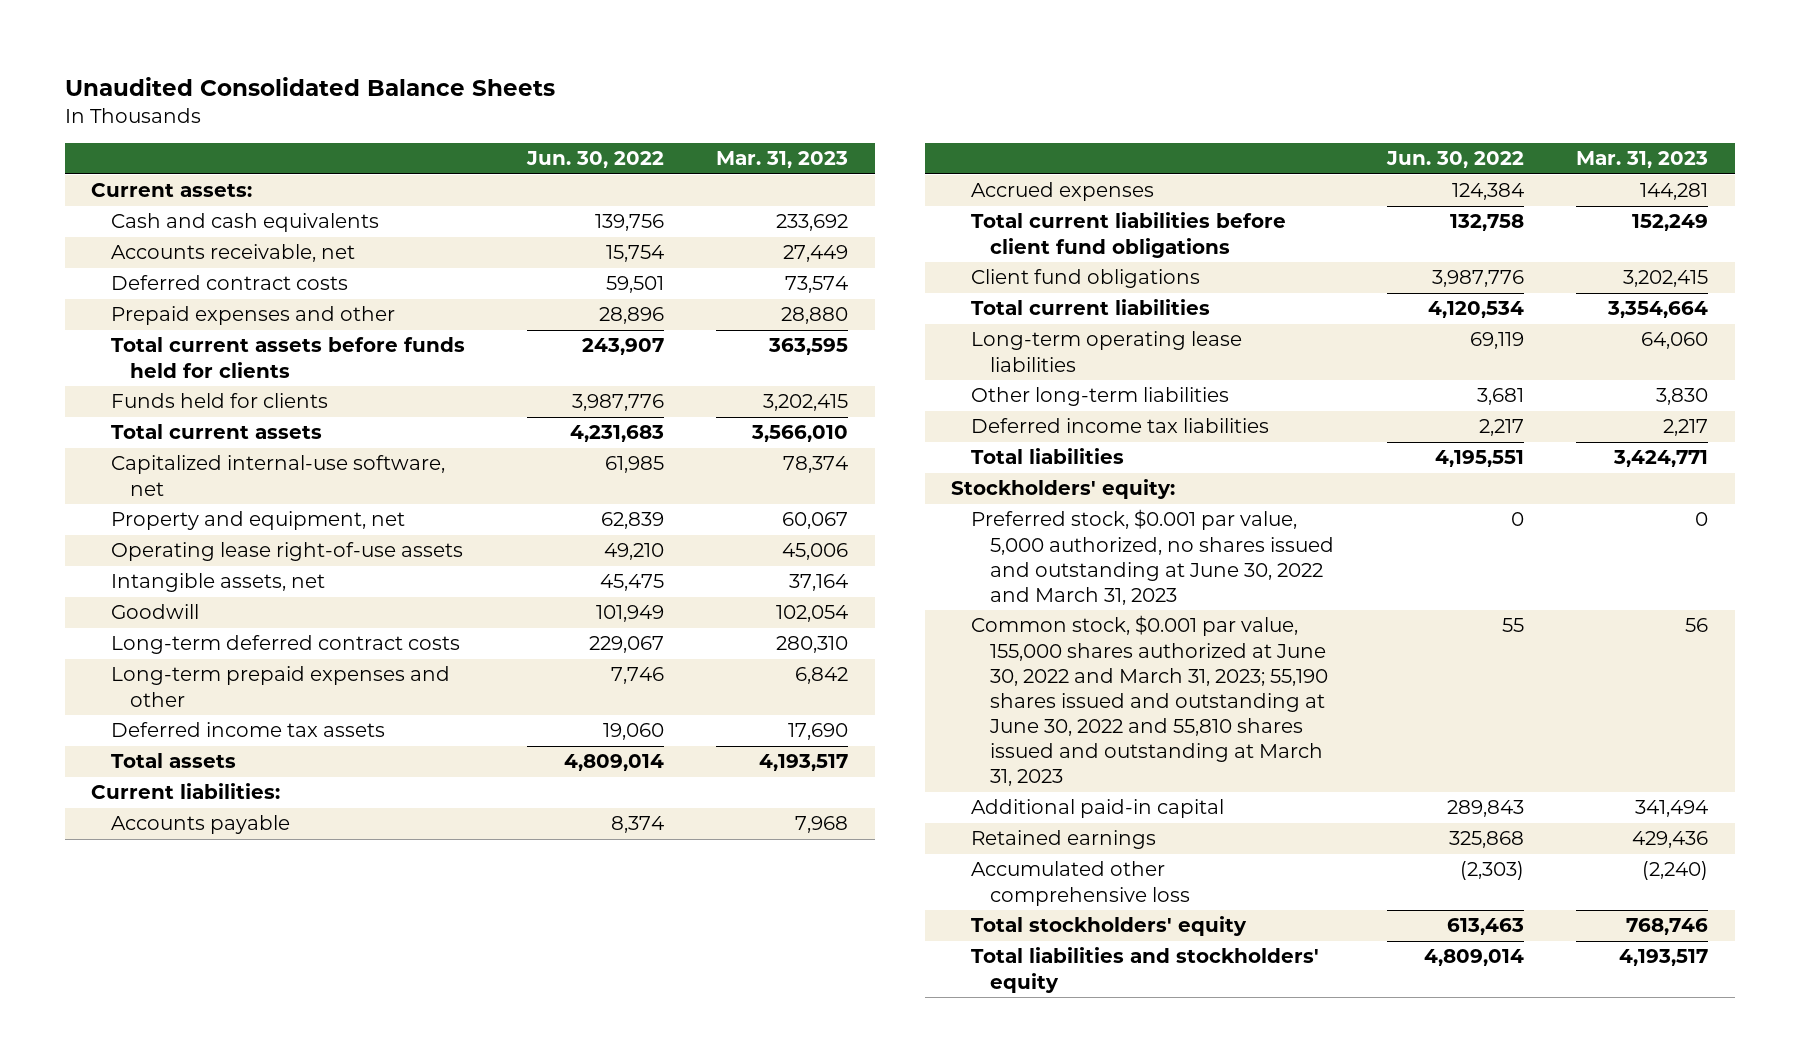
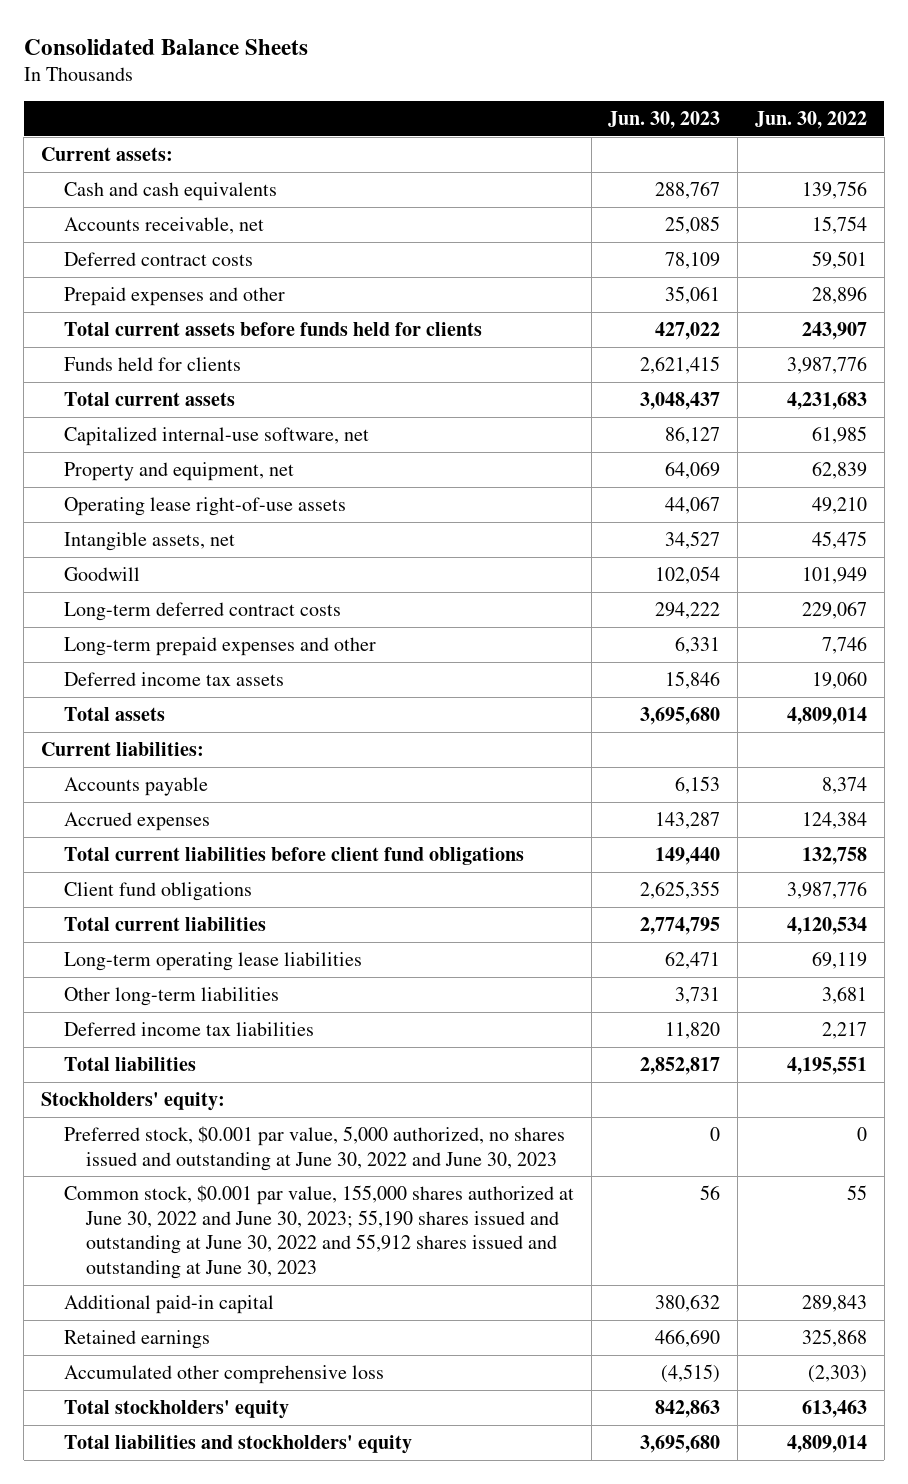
- Unaudited Consolidated Balance Sheets
+ Consolidated Balance Sheets
- | Jun. 30, 2022 | Mar. 31, 2023
+ | Jun. 30, 2023 | Jun. 30, 2022
- Preferred stock, $0.001 par value, 5,000 authorized, no shares issued and outstanding at June 30, 2022 and March 31, 2023 | 0 | 0
- Common stock, $0.001 par value, 155,000 shares authorized at June 30, 2022 and March 31, 2023; 55,190 shares issued and outstanding at June 30, 2022 and 55,810 shares issued and outstanding at March 31, 2023 | 55 | 56
+ Preferred stock, $0.001 par value, 5,000 authorized, no shares issued and outstanding at June 30, 2022 and June 30, 2023 | 0 | 0
+ Common stock, $0.001 par value, 155,000 shares authorized at June 30, 2022 and June 30, 2023; 55,190 shares issued and outstanding at June 30, 2022 and 55,912 shares issued and outstanding at June 30, 2023 | 56 | 55

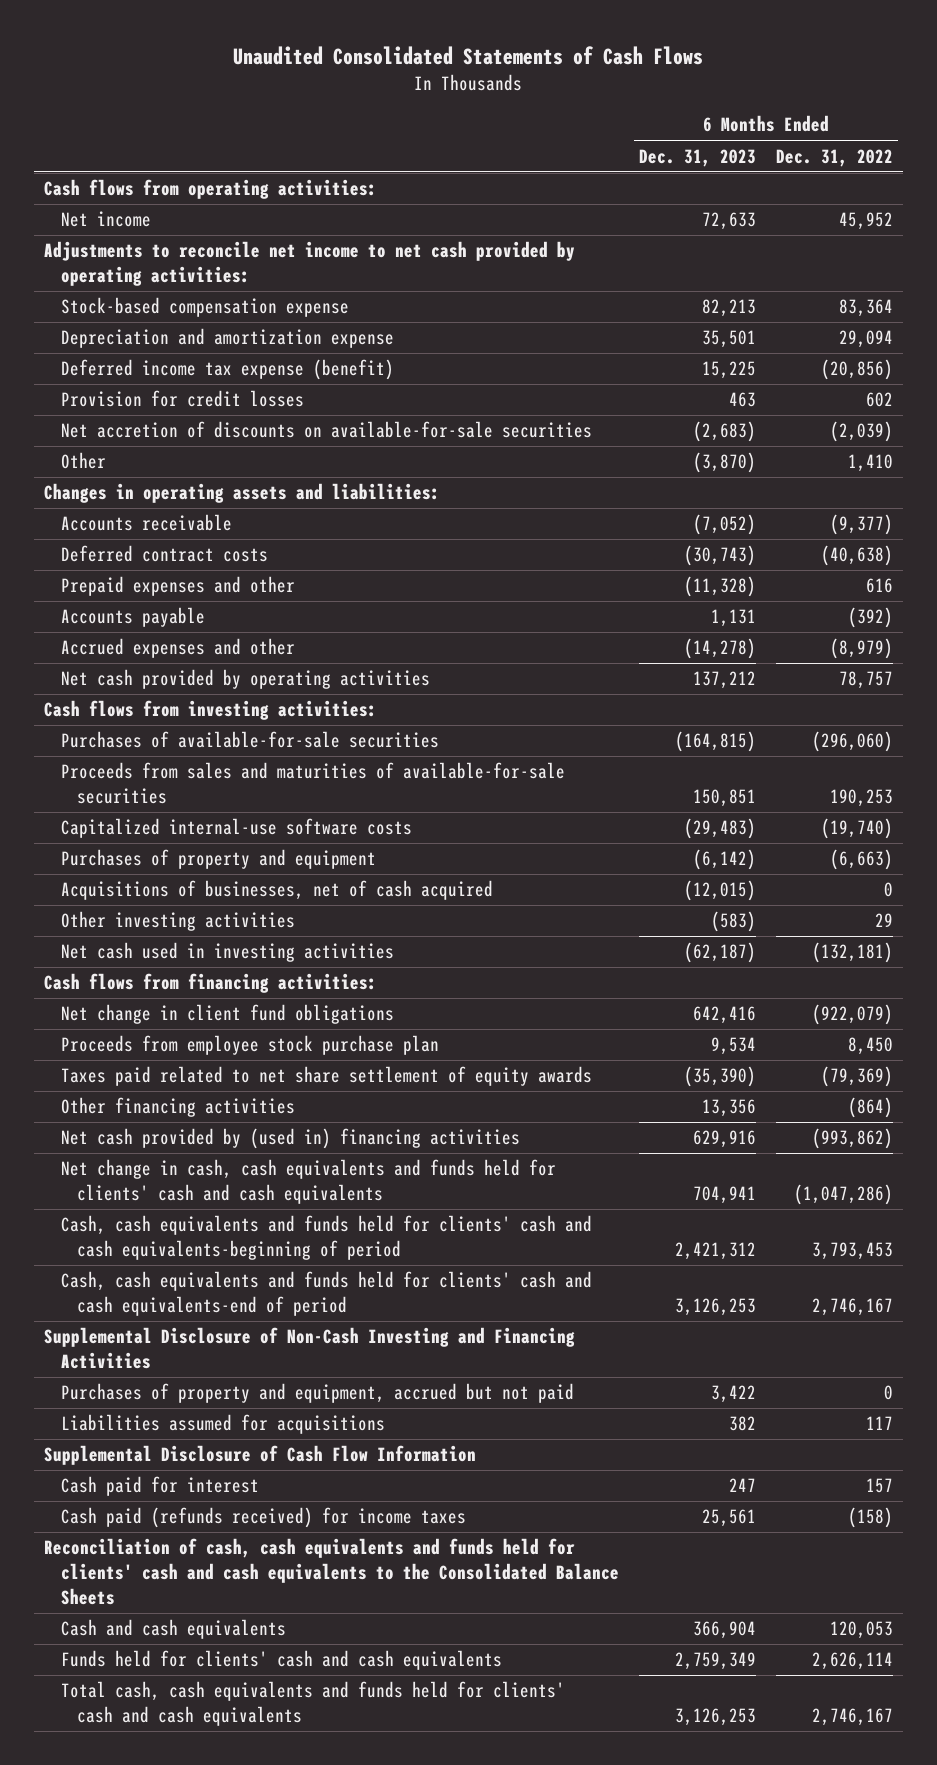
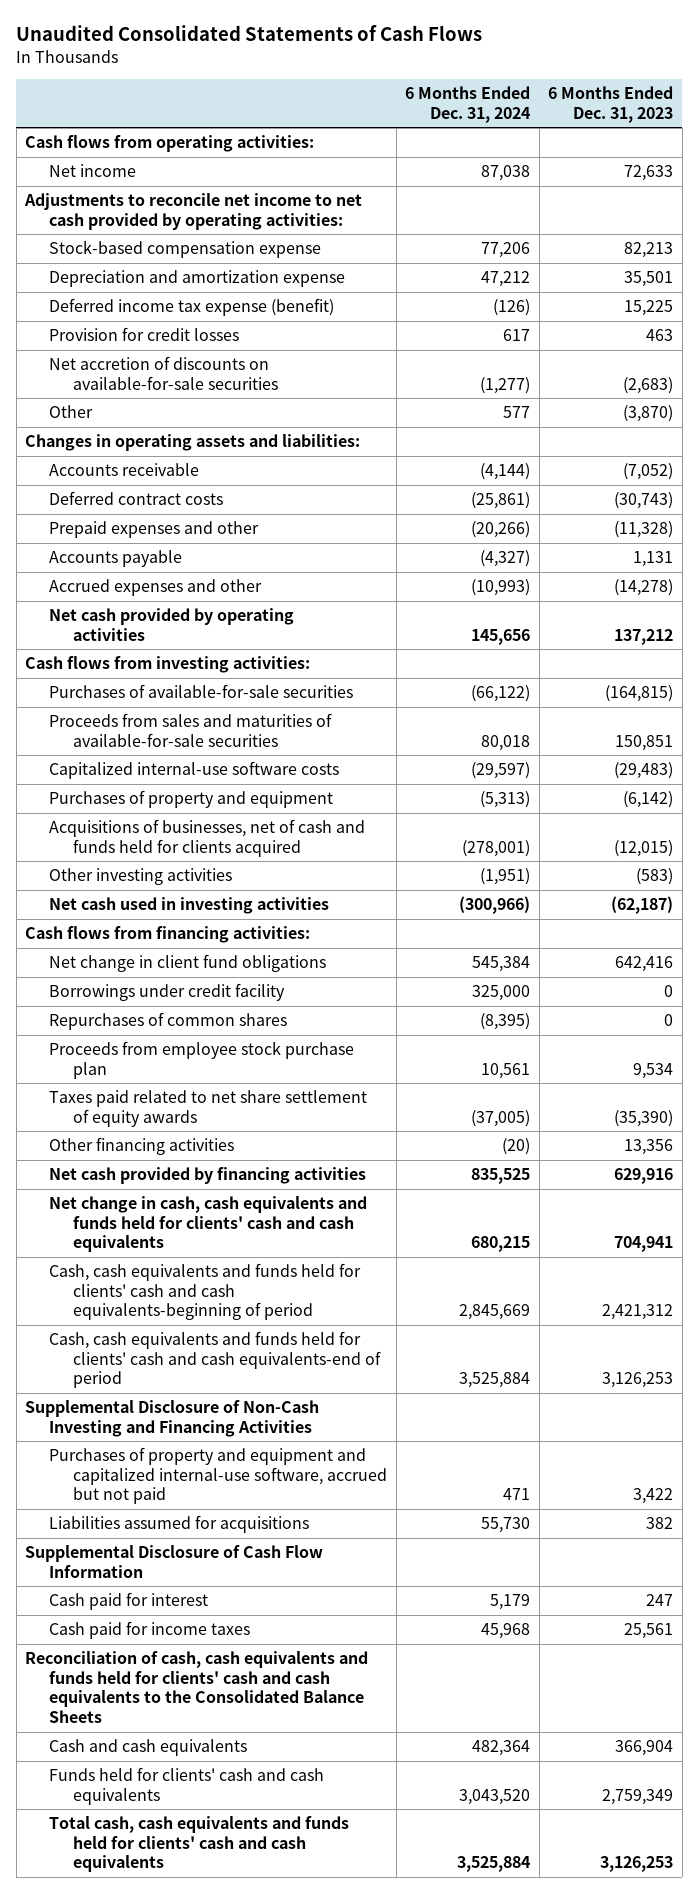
- | 6 Months Ended Dec. 31, 2023 | 6 Months Ended Dec. 31, 2022
+ | 6 Months Ended Dec. 31, 2024 | 6 Months Ended Dec. 31, 2023
- Acquisitions of businesses, net of cash acquired | (12,015) | 0
+ Acquisitions of businesses, net of cash and funds held for clients acquired | (278,001) | (12,015)
+ Borrowings under credit facility | 325,000 | 0
+ Repurchases of common shares | (8,395) | 0
- Net cash provided by (used in) financing activities | 629,916 | (993,862)
+ Net cash provided by financing activities | 835,525 | 629,916
- Purchases of property and equipment, accrued but not paid | 3,422 | 0
+ Purchases of property and equipment and capitalized internal-use software, accrued but not paid | 471 | 3,422
- Cash paid (refunds received) for income taxes | 25,561 | (158)
+ Cash paid for income taxes | 45,968 | 25,561

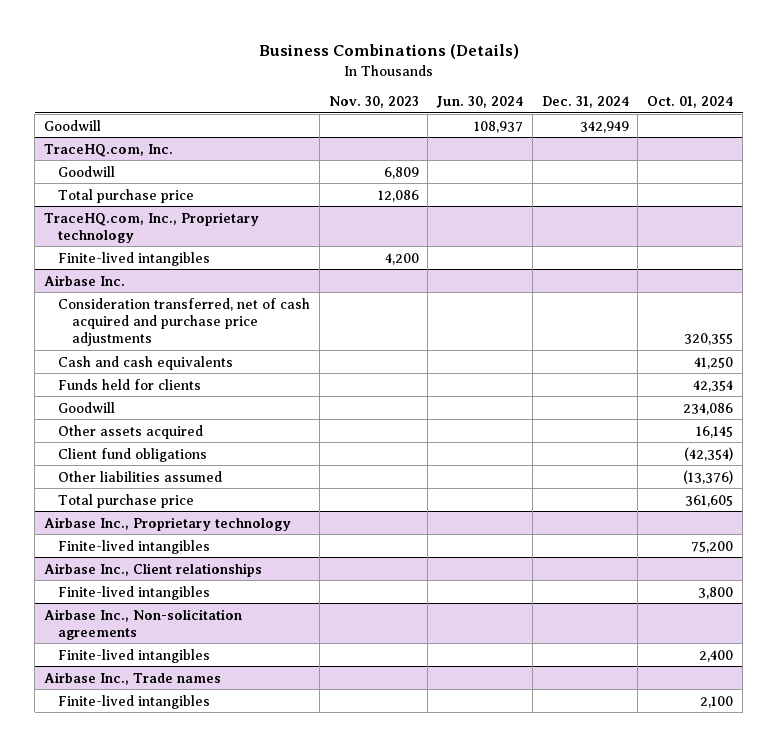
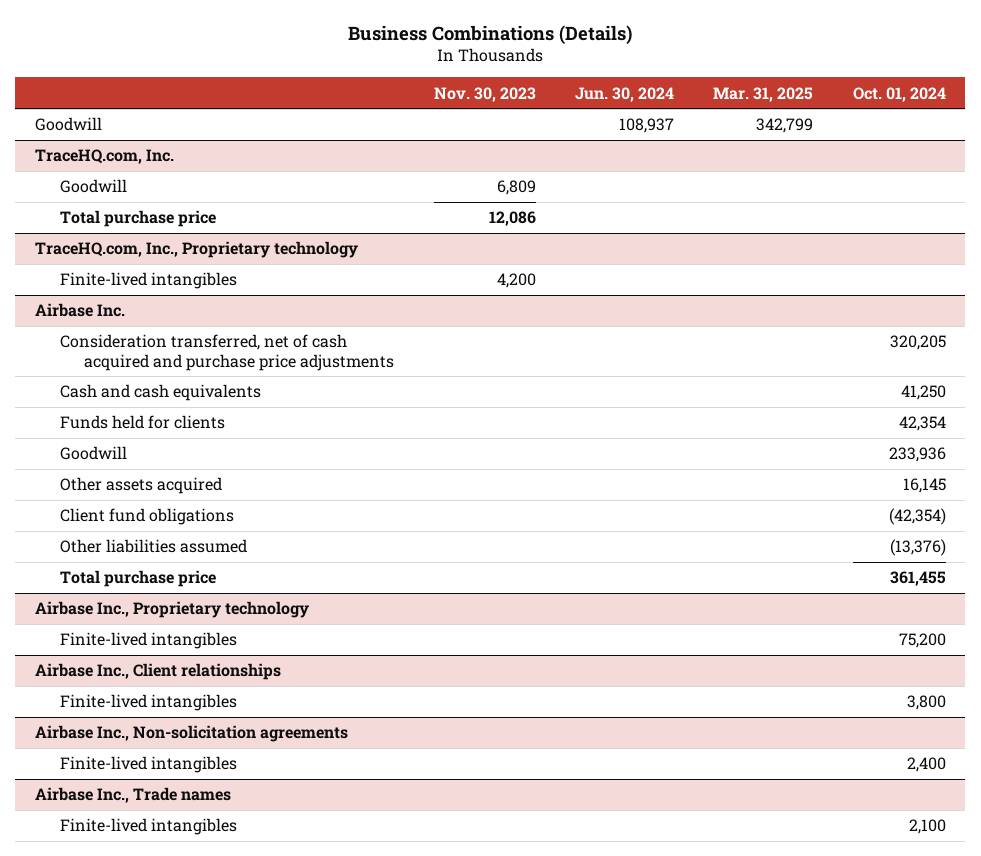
- | Nov. 30, 2023 | Jun. 30, 2024 | Dec. 31, 2024 | Oct. 01, 2024
+ | Nov. 30, 2023 | Jun. 30, 2024 | Mar. 31, 2025 | Oct. 01, 2024
@ Airbase Inc.
- Consideration transferred, net of cash acquired and purchase price adjustments | | | | 320,355
+ Consideration transferred, net of cash acquired and purchase price adjustments | | | | 320,205
- Goodwill | | | | 234,086
+ Goodwill | | | | 233,936
- Total purchase price | | | | 361,605
+ Total purchase price | | | | 361,455

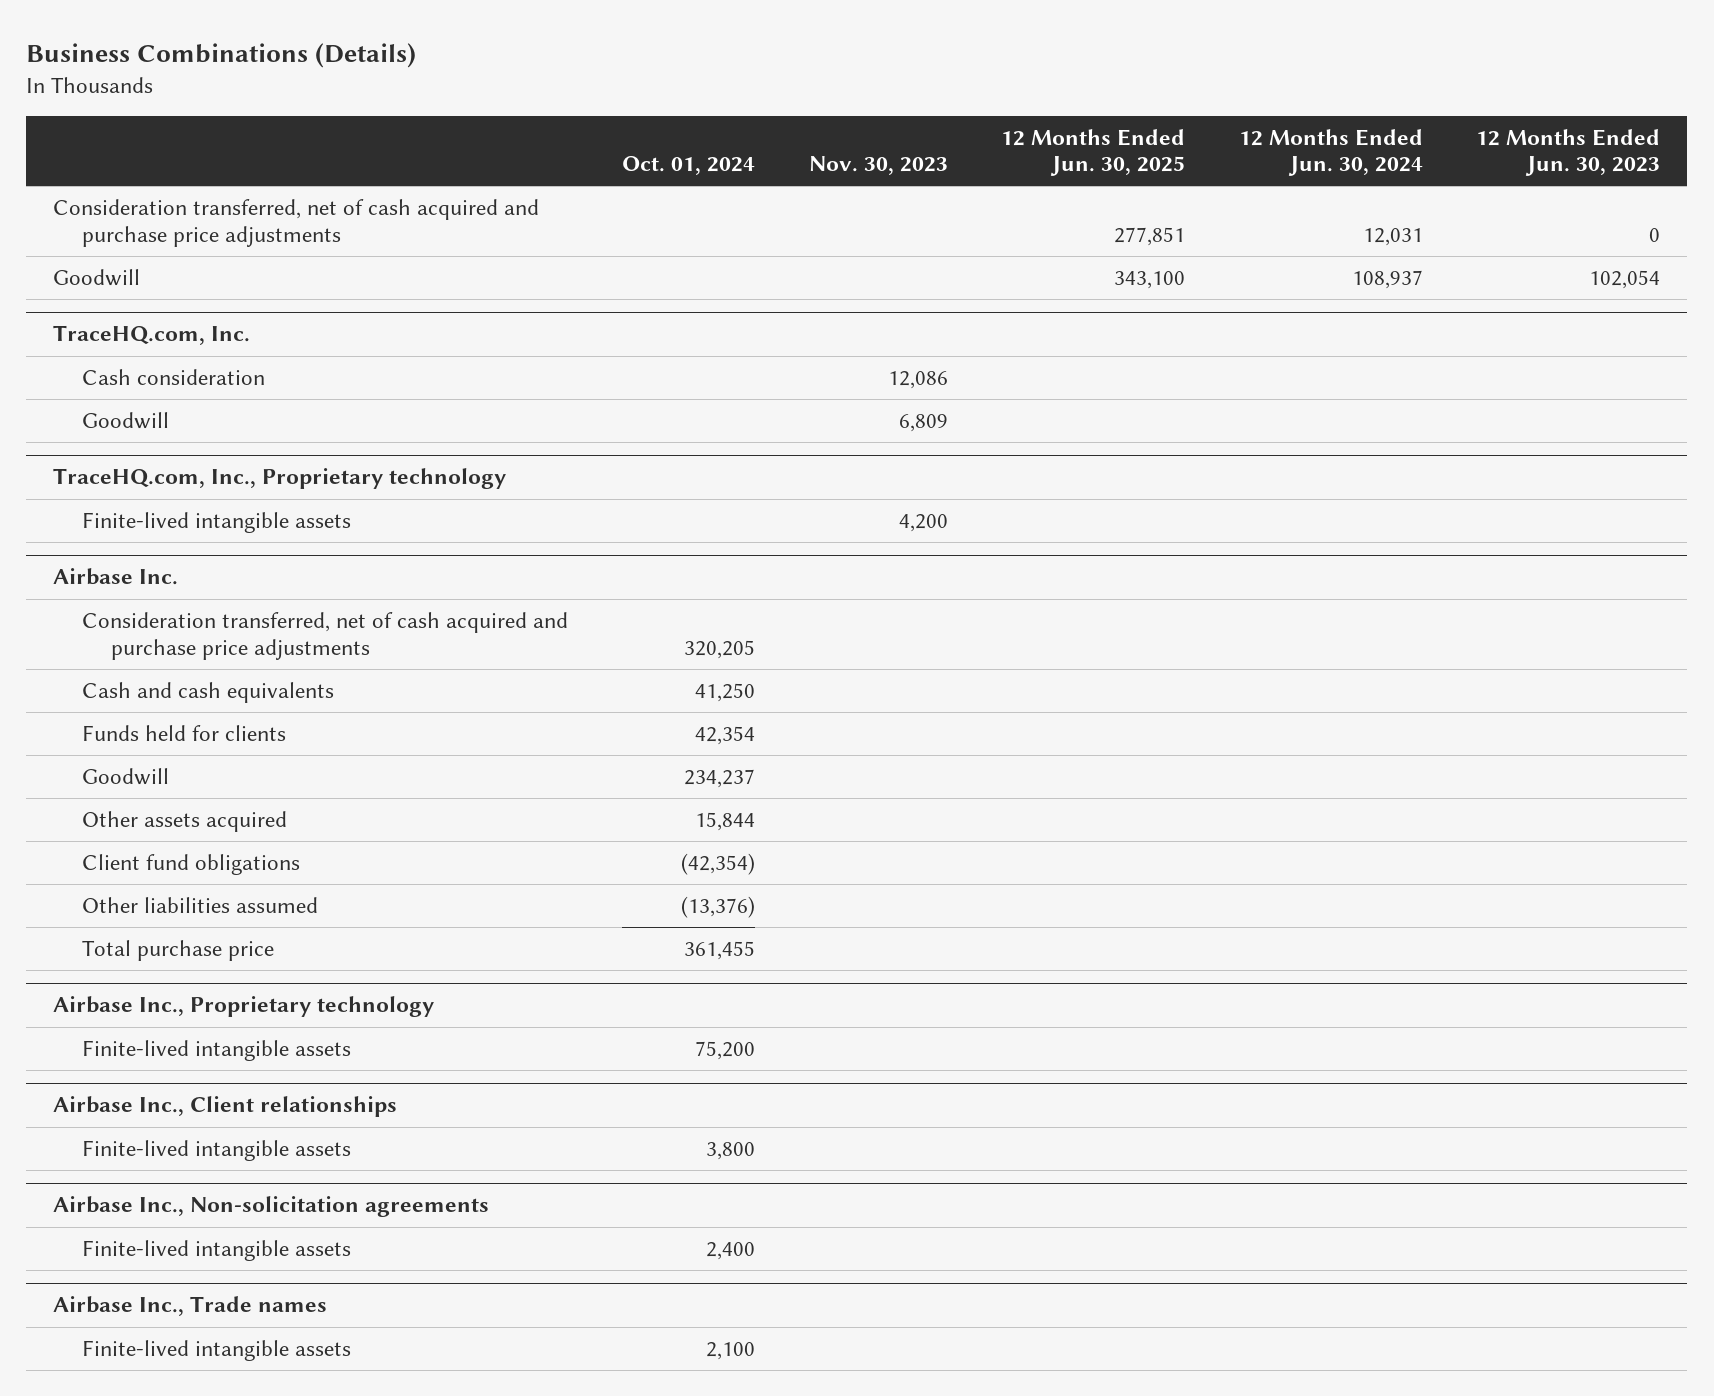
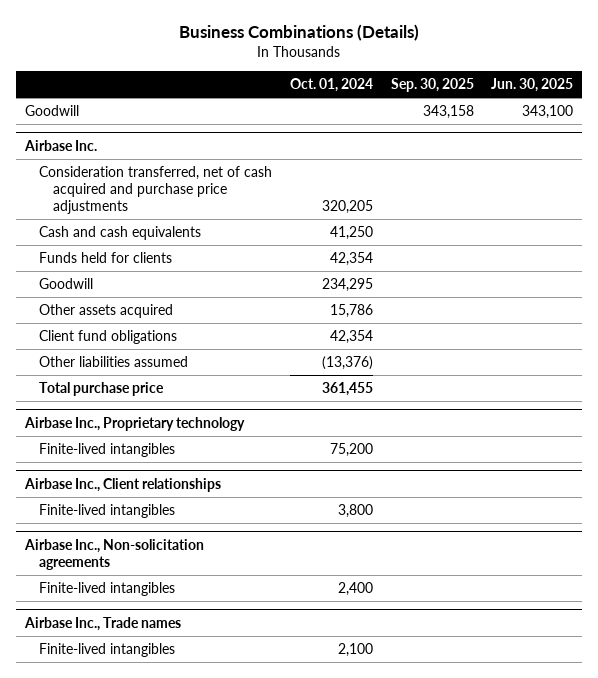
- | Oct. 01, 2024 | Nov. 30, 2023 | 12 Months Ended Jun. 30, 2025 | 12 Months Ended Jun. 30, 2024 | 12 Months Ended Jun. 30, 2023
+ | Oct. 01, 2024 | Sep. 30, 2025 | Jun. 30, 2025
- Consideration transferred, net of cash acquired and purchase price adjustments | | | 277,851 | 12,031 | 0
- TraceHQ.com, Inc.
- Cash consideration | | 12,086 | | |
- Goodwill | | 6,809 | | |
- TraceHQ.com, Inc., Proprietary technology
- Finite-lived intangible assets | | 4,200 | | |
@ Airbase Inc.
- Goodwill | 234,237 | | | |
- Other assets acquired | 15,844 | | | |
- Client fund obligations | (42,354) | | | |
+ Goodwill | 234,295 | |
+ Other assets acquired | 15,786 | |
+ Client fund obligations | 42,354 | |
@ Airbase Inc., Proprietary technology
- Finite-lived intangible assets | 75,200 | | | |
+ Finite-lived intangibles | 75,200 | |
@ Airbase Inc., Client relationships
- Finite-lived intangible assets | 3,800 | | | |
+ Finite-lived intangibles | 3,800 | |
@ Airbase Inc., Non-solicitation agreements
- Finite-lived intangible assets | 2,400 | | | |
+ Finite-lived intangibles | 2,400 | |
@ Airbase Inc., Trade names
- Finite-lived intangible assets | 2,100 | | | |
+ Finite-lived intangibles | 2,100 | |

